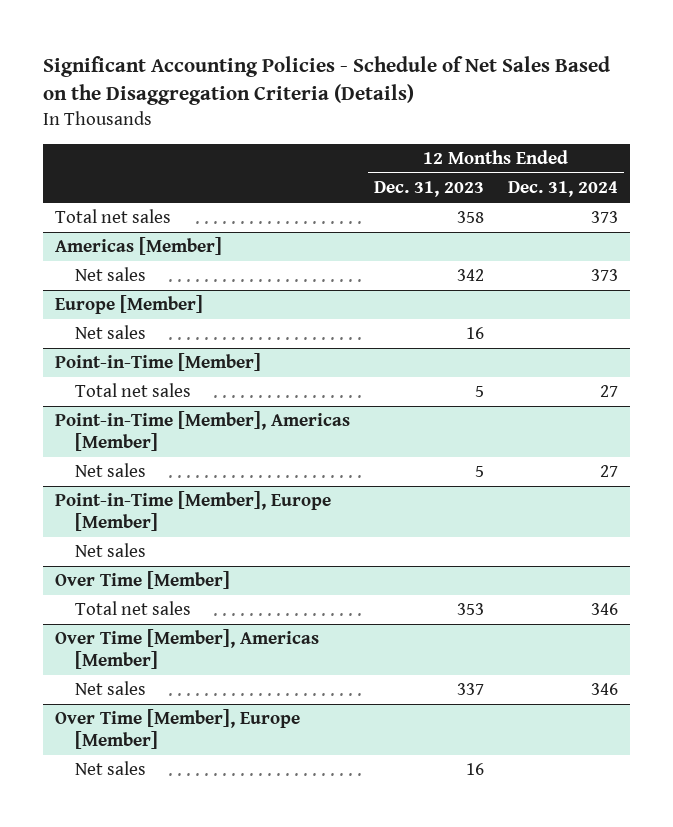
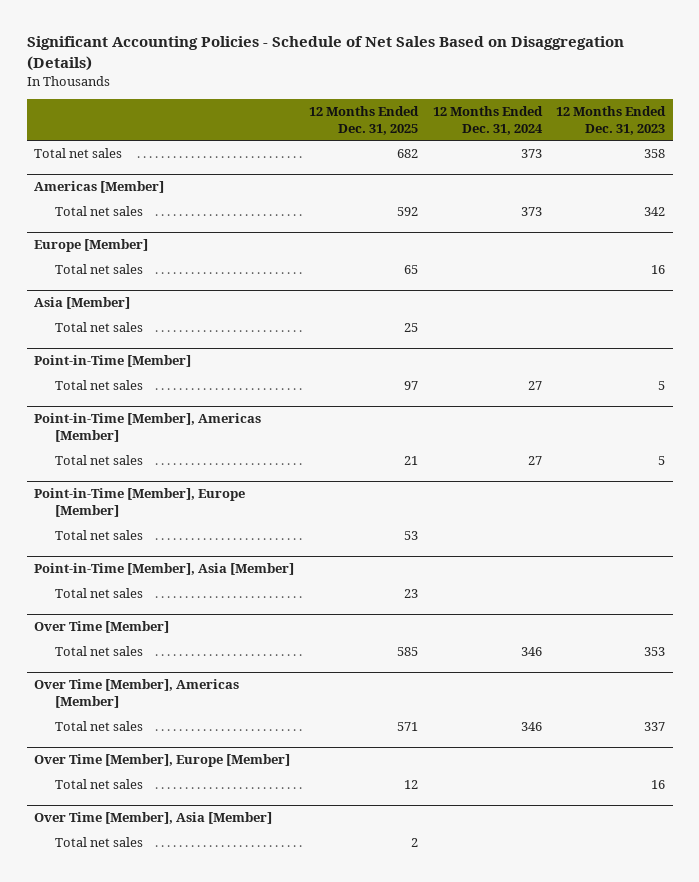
- Significant Accounting Policies - Schedule of Net Sales Based on the Disaggregation Criteria (Details)
+ Significant Accounting Policies - Schedule of Net Sales Based on Disaggregation (Details)
- | 12 Months Ended Dec. 31, 2023 | 12 Months Ended Dec. 31, 2024
+ | 12 Months Ended Dec. 31, 2025 | 12 Months Ended Dec. 31, 2024 | 12 Months Ended Dec. 31, 2023
@ Americas [Member]
- Net sales | 342 | 373
+ Total net sales | 592 | 373 | 342
@ Europe [Member]
- Net sales | 16 |
+ Total net sales | 65 | | 16
+ Asia [Member]
+ Total net sales | 25 | |
@ Point-in-Time [Member], Americas [Member]
- Net sales | 5 | 27
+ Total net sales | 21 | 27 | 5
@ Point-in-Time [Member], Europe [Member]
- Net sales
+ Total net sales | 53 | |
+ Point-in-Time [Member], Asia [Member]
+ Total net sales | 23 | |
@ Over Time [Member], Americas [Member]
- Net sales | 337 | 346
+ Total net sales | 571 | 346 | 337
@ Over Time [Member], Europe [Member]
- Net sales | 16 |
+ Total net sales | 12 | | 16
+ Over Time [Member], Asia [Member]
+ Total net sales | 2 | |

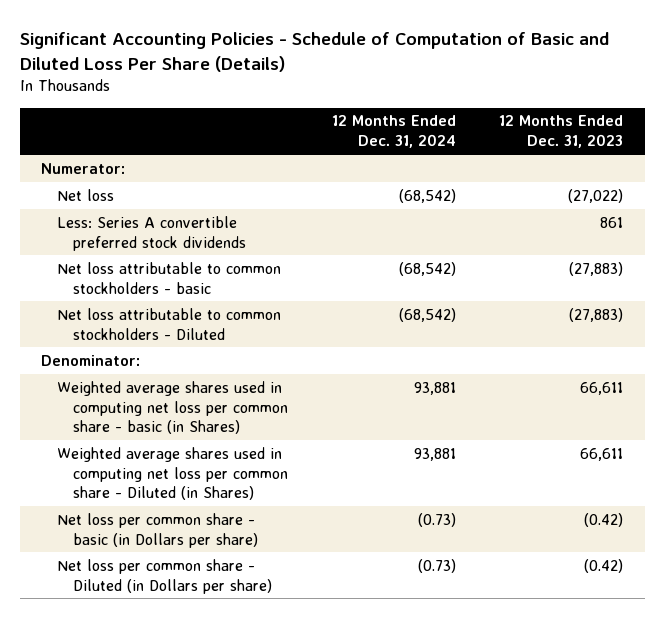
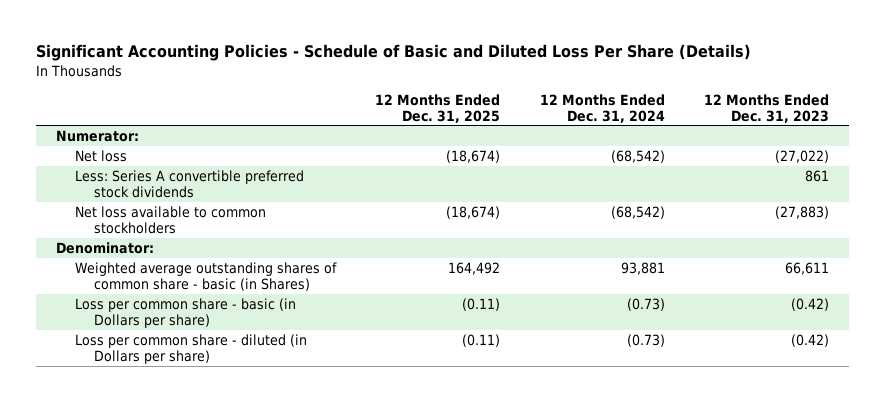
- Significant Accounting Policies - Schedule of Computation of Basic and Diluted Loss Per Share (Details)
+ Significant Accounting Policies - Schedule of Basic and Diluted Loss Per Share (Details)
- | 12 Months Ended Dec. 31, 2024 | 12 Months Ended Dec. 31, 2023
+ | 12 Months Ended Dec. 31, 2025 | 12 Months Ended Dec. 31, 2024 | 12 Months Ended Dec. 31, 2023
- Net loss attributable to common stockholders - basic | (68,542) | (27,883)
- Net loss attributable to common stockholders - Diluted | (68,542) | (27,883)
+ Net loss available to common stockholders | (18,674) | (68,542) | (27,883)
- Weighted average shares used in computing net loss per common share - basic (in Shares) | 93,881 | 66,611
- Weighted average shares used in computing net loss per common share - Diluted (in Shares) | 93,881 | 66,611
- Net loss per common share - basic (in Dollars per share) | (0.73) | (0.42)
- Net loss per common share - Diluted (in Dollars per share) | (0.73) | (0.42)
+ Weighted average outstanding shares of common share - basic (in Shares) | 164,492 | 93,881 | 66,611
+ Loss per common share - basic (in Dollars per share) | (0.11) | (0.73) | (0.42)
+ Loss per common share - diluted (in Dollars per share) | (0.11) | (0.73) | (0.42)

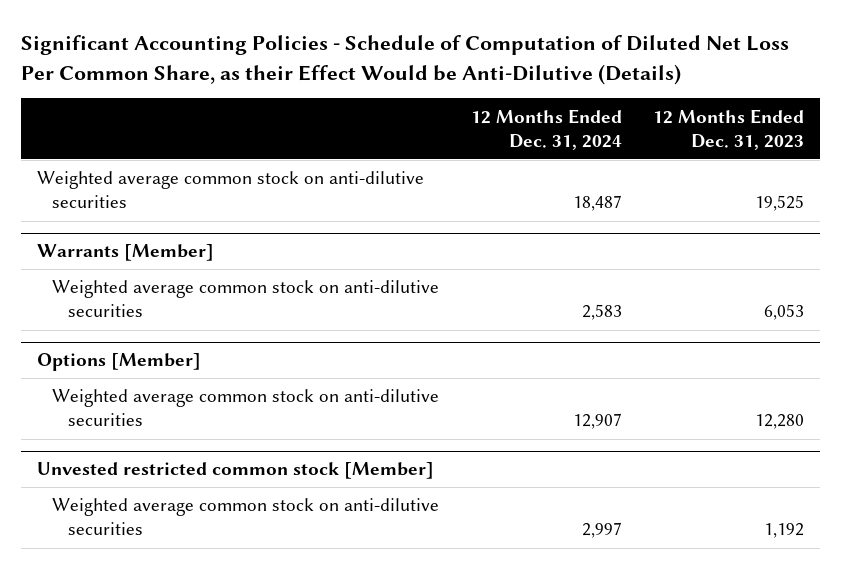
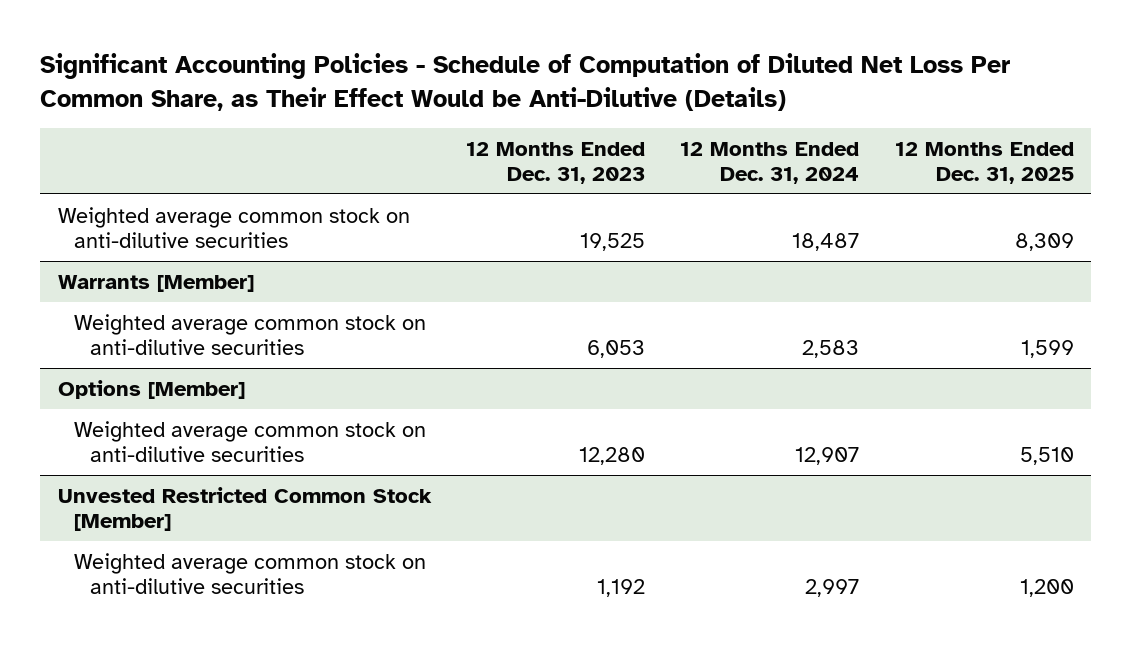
- Significant Accounting Policies - Schedule of Computation of Diluted Net Loss Per Common Share, as their Effect Would be Anti-Dilutive (Details)
+ Significant Accounting Policies - Schedule of Computation of Diluted Net Loss Per Common Share, as Their Effect Would be Anti-Dilutive (Details)
- | 12 Months Ended Dec. 31, 2024 | 12 Months Ended Dec. 31, 2023
+ | 12 Months Ended Dec. 31, 2023 | 12 Months Ended Dec. 31, 2024 | 12 Months Ended Dec. 31, 2025
- Unvested restricted common stock [Member]
+ Unvested Restricted Common Stock [Member]

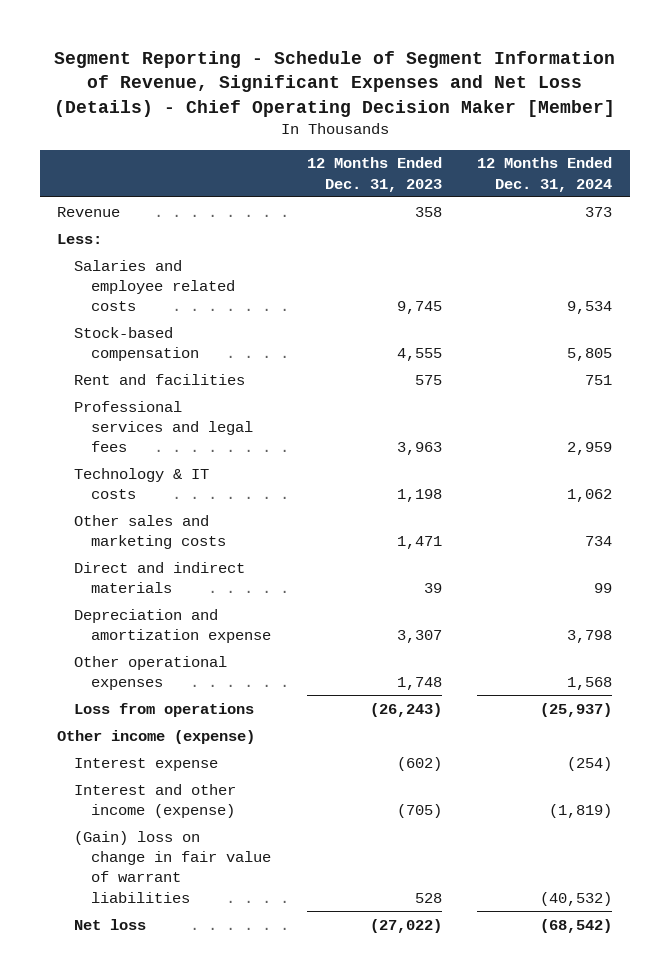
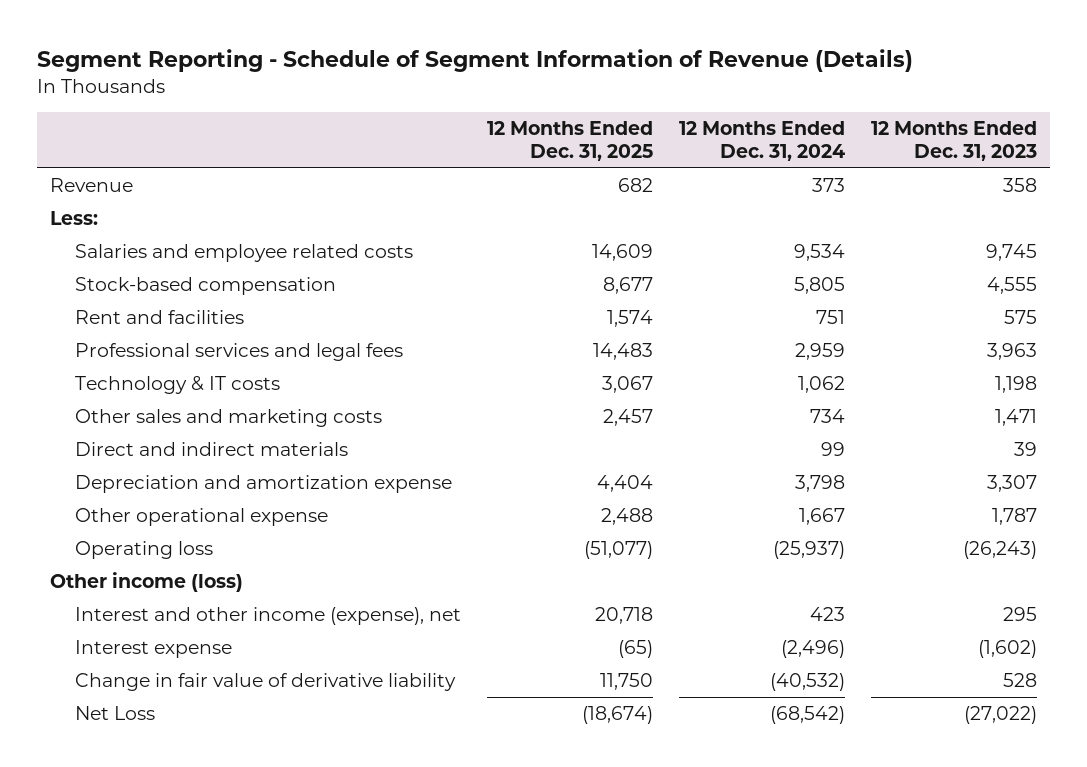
- Segment Reporting - Schedule of Segment Information of Revenue, Significant Expenses and Net Loss (Details) - Chief Operating Decision Maker [Member]
+ Segment Reporting - Schedule of Segment Information of Revenue (Details)
- | 12 Months Ended Dec. 31, 2023 | 12 Months Ended Dec. 31, 2024
+ | 12 Months Ended Dec. 31, 2025 | 12 Months Ended Dec. 31, 2024 | 12 Months Ended Dec. 31, 2023
- Other operational expenses | 1,748 | 1,568
- Loss from operations | (26,243) | (25,937)
- Other income (expense)
- Interest expense | (602) | (254)
- Interest and other income (expense) | (705) | (1,819)
- (Gain) loss on change in fair value of warrant liabilities | 528 | (40,532)
- Net loss | (27,022) | (68,542)
+ Other operational expense | 2,488 | 1,667 | 1,787
+ Operating loss | (51,077) | (25,937) | (26,243)
+ Other income (loss)
+ Interest and other income (expense), net | 20,718 | 423 | 295
+ Interest expense | (65) | (2,496) | (1,602)
+ Change in fair value of derivative liability | 11,750 | (40,532) | 528
+ Net Loss | (18,674) | (68,542) | (27,022)

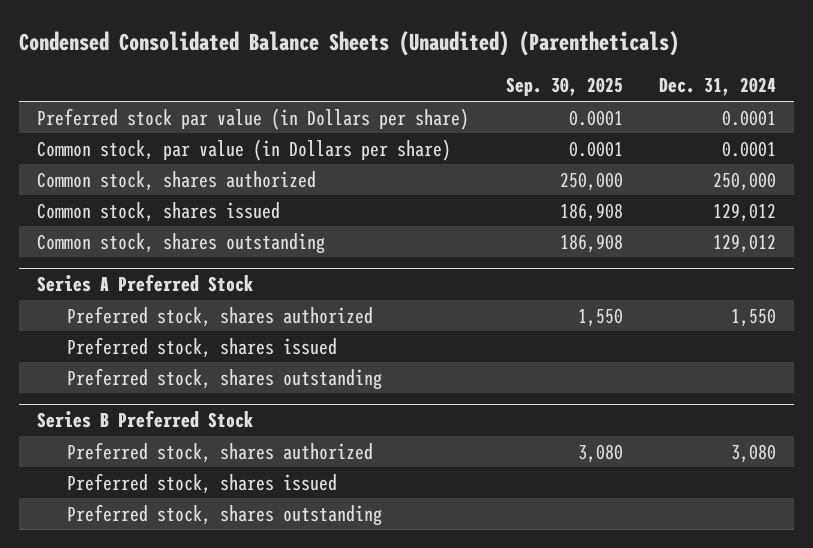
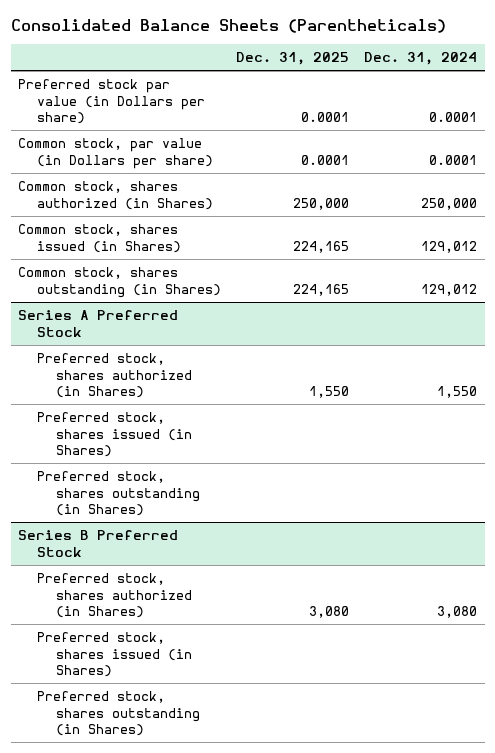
- Condensed Consolidated Balance Sheets (Unaudited) (Parentheticals)
+ Consolidated Balance Sheets (Parentheticals)
- | Sep. 30, 2025 | Dec. 31, 2024
+ | Dec. 31, 2025 | Dec. 31, 2024
- Common stock, shares authorized | 250,000 | 250,000
- Common stock, shares issued | 186,908 | 129,012
- Common stock, shares outstanding | 186,908 | 129,012
+ Common stock, shares authorized (in Shares) | 250,000 | 250,000
+ Common stock, shares issued (in Shares) | 224,165 | 129,012
+ Common stock, shares outstanding (in Shares) | 224,165 | 129,012
@ Series A Preferred Stock
- Preferred stock, shares authorized | 1,550 | 1,550
- Preferred stock, shares issued
- Preferred stock, shares outstanding
+ Preferred stock, shares authorized (in Shares) | 1,550 | 1,550
+ Preferred stock, shares issued (in Shares)
+ Preferred stock, shares outstanding (in Shares)
@ Series B Preferred Stock
- Preferred stock, shares authorized | 3,080 | 3,080
- Preferred stock, shares issued
- Preferred stock, shares outstanding
+ Preferred stock, shares authorized (in Shares) | 3,080 | 3,080
+ Preferred stock, shares issued (in Shares)
+ Preferred stock, shares outstanding (in Shares)

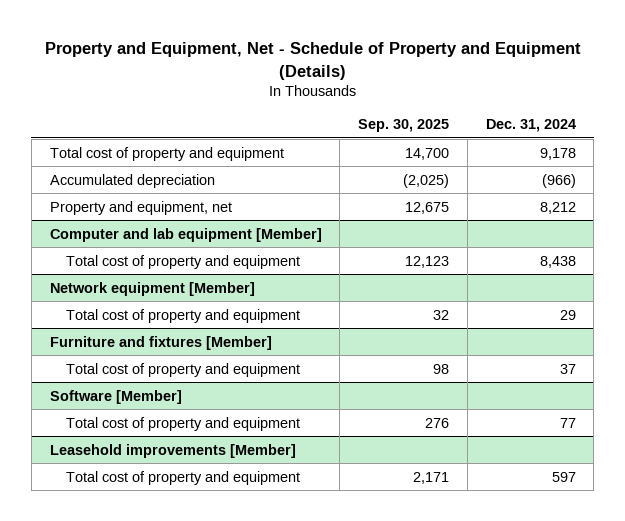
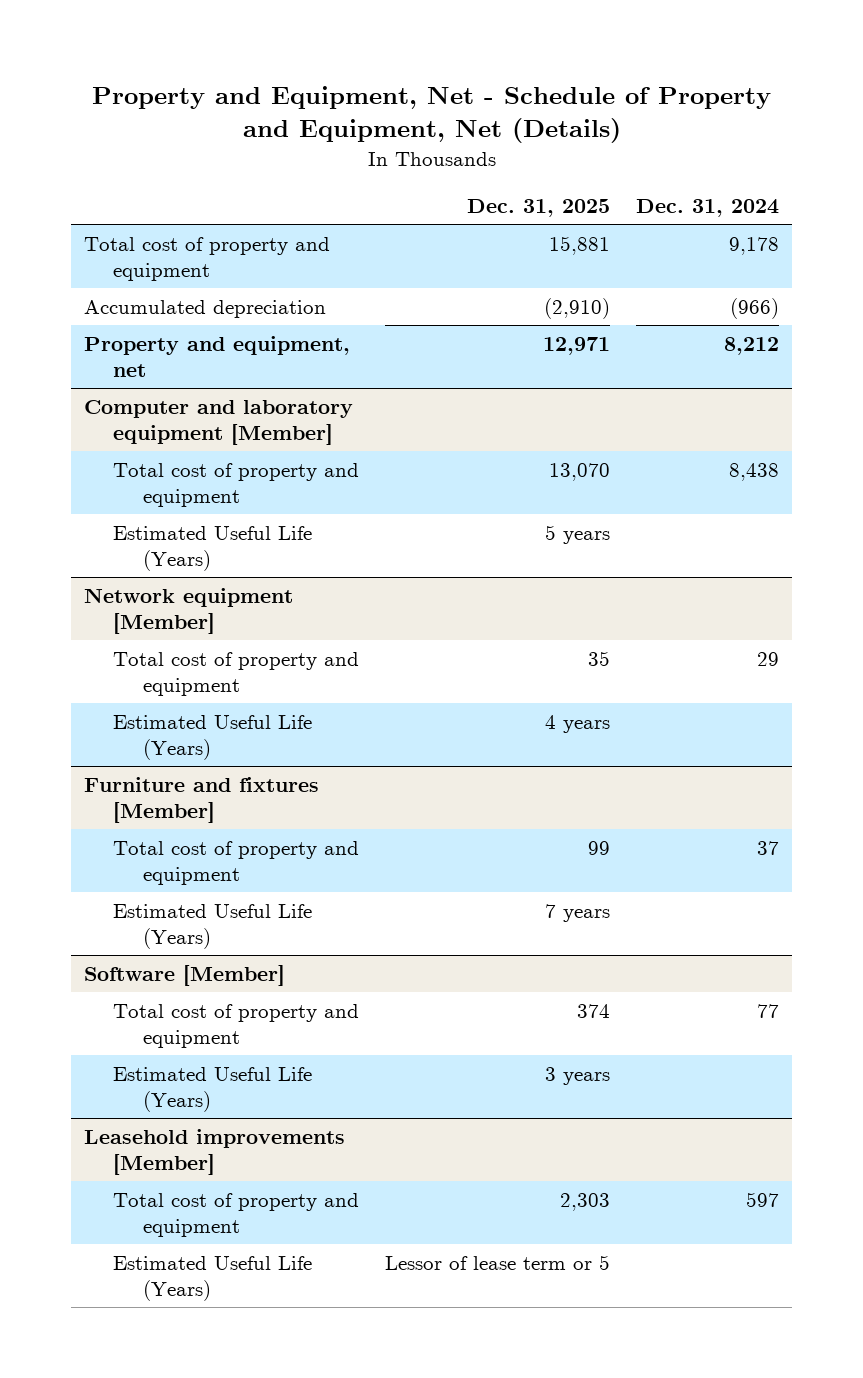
- Property and Equipment, Net - Schedule of Property and Equipment (Details)
+ Property and Equipment, Net - Schedule of Property and Equipment, Net (Details)
- | Sep. 30, 2025 | Dec. 31, 2024
+ | Dec. 31, 2025 | Dec. 31, 2024
- Computer and lab equipment [Member]
+ Computer and laboratory equipment [Member]
+ Estimated Useful Life (Years) | 5 years |
@ Network equipment [Member]
+ Estimated Useful Life (Years) | 4 years |
@ Furniture and fixtures [Member]
+ Estimated Useful Life (Years) | 7 years |
@ Software [Member]
+ Estimated Useful Life (Years) | 3 years |
@ Leasehold improvements [Member]
+ Estimated Useful Life (Years) | Lessor of lease term or 5 |

